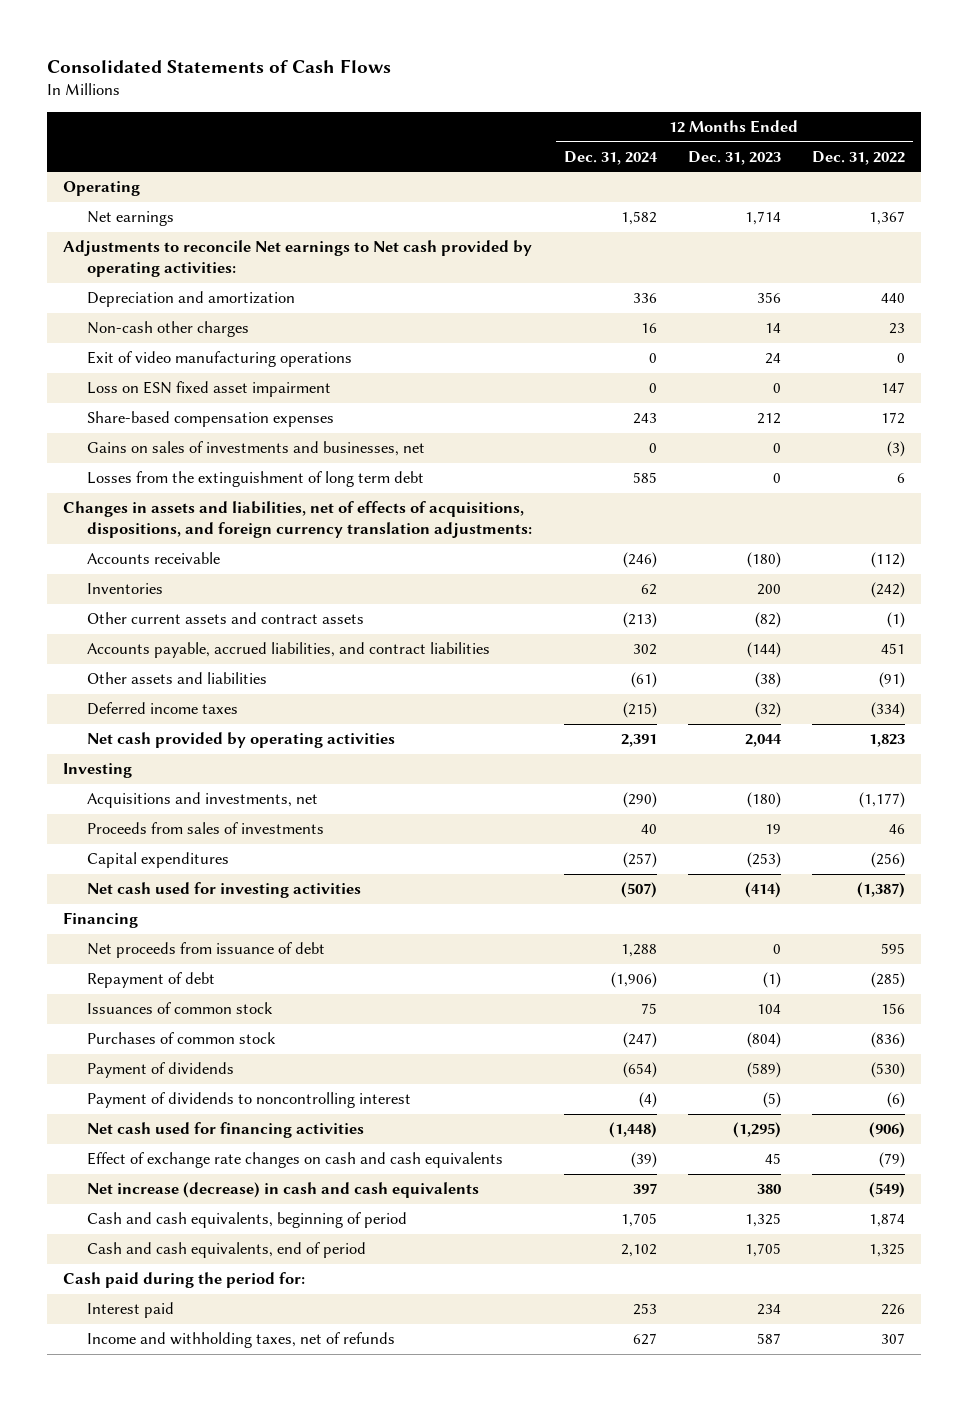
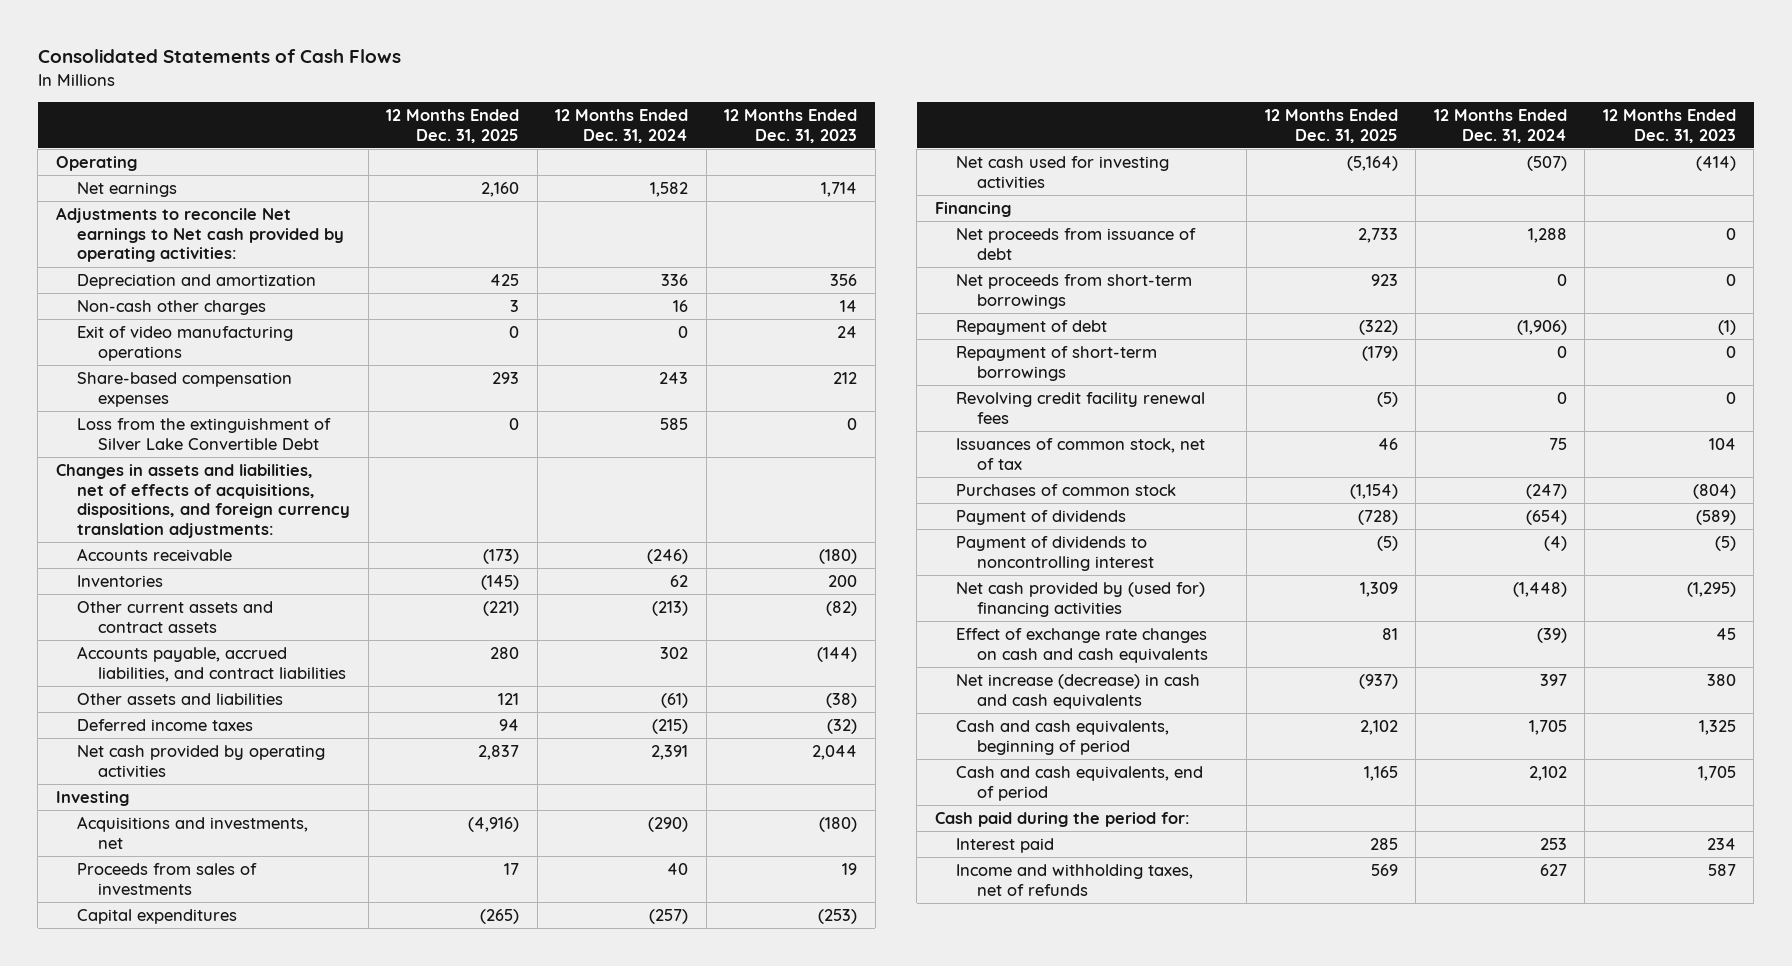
- | 12 Months Ended Dec. 31, 2024 | 12 Months Ended Dec. 31, 2023 | 12 Months Ended Dec. 31, 2022
+ | 12 Months Ended Dec. 31, 2025 | 12 Months Ended Dec. 31, 2024 | 12 Months Ended Dec. 31, 2023
- Loss on ESN fixed asset impairment | 0 | 0 | 147
- Gains on sales of investments and businesses, net | 0 | 0 | (3)
- Losses from the extinguishment of long term debt | 585 | 0 | 6
+ Loss from the extinguishment of Silver Lake Convertible Debt | 0 | 585 | 0
+ Net proceeds from short-term borrowings | 923 | 0 | 0
- Issuances of common stock | 75 | 104 | 156
+ Repayment of short-term borrowings | (179) | 0 | 0
+ Revolving credit facility renewal fees | (5) | 0 | 0
+ Issuances of common stock, net of tax | 46 | 75 | 104
- Net cash used for financing activities | (1,448) | (1,295) | (906)
+ Net cash provided by (used for) financing activities | 1,309 | (1,448) | (1,295)

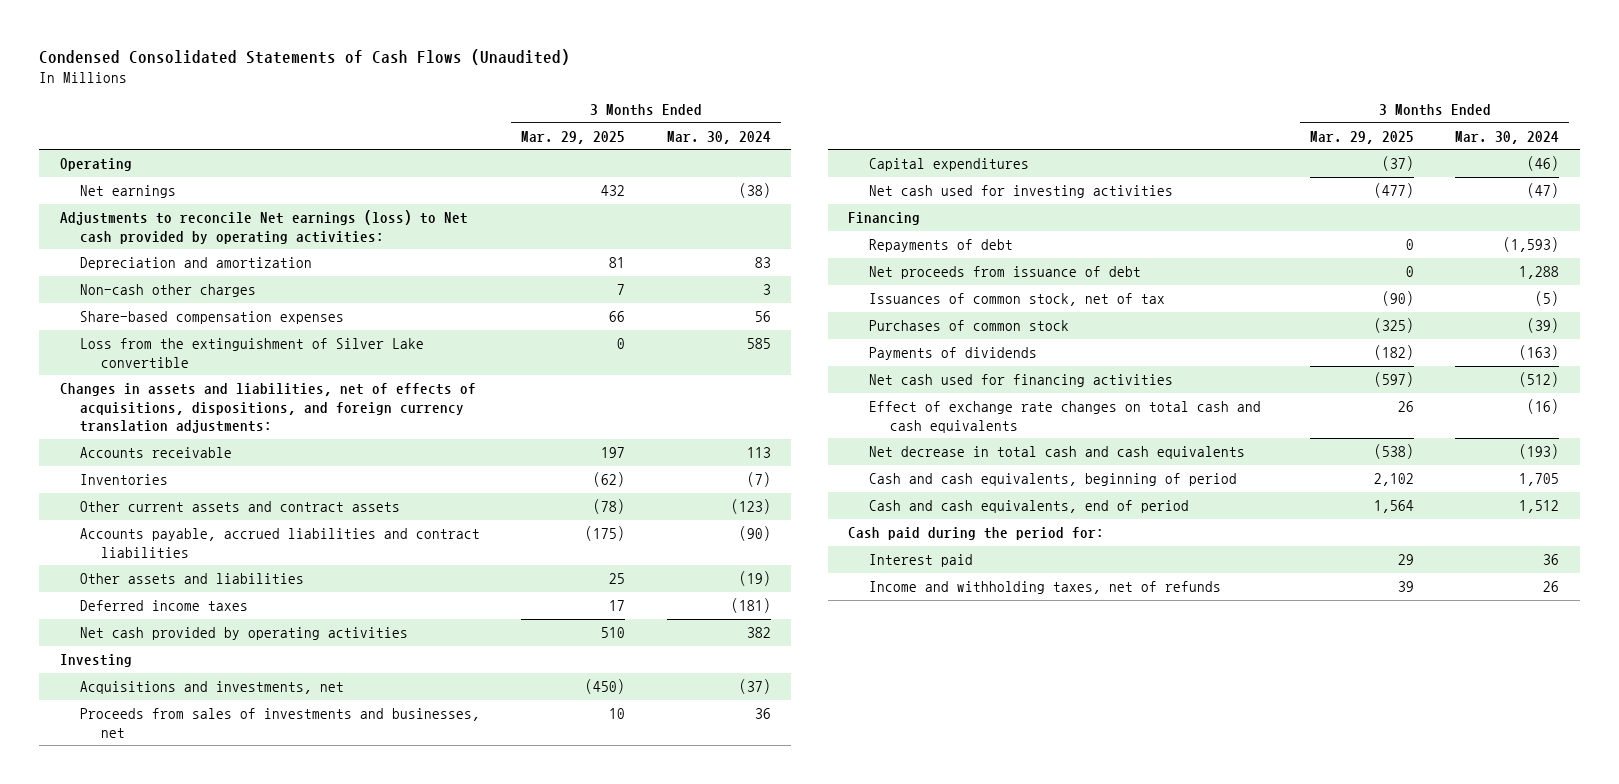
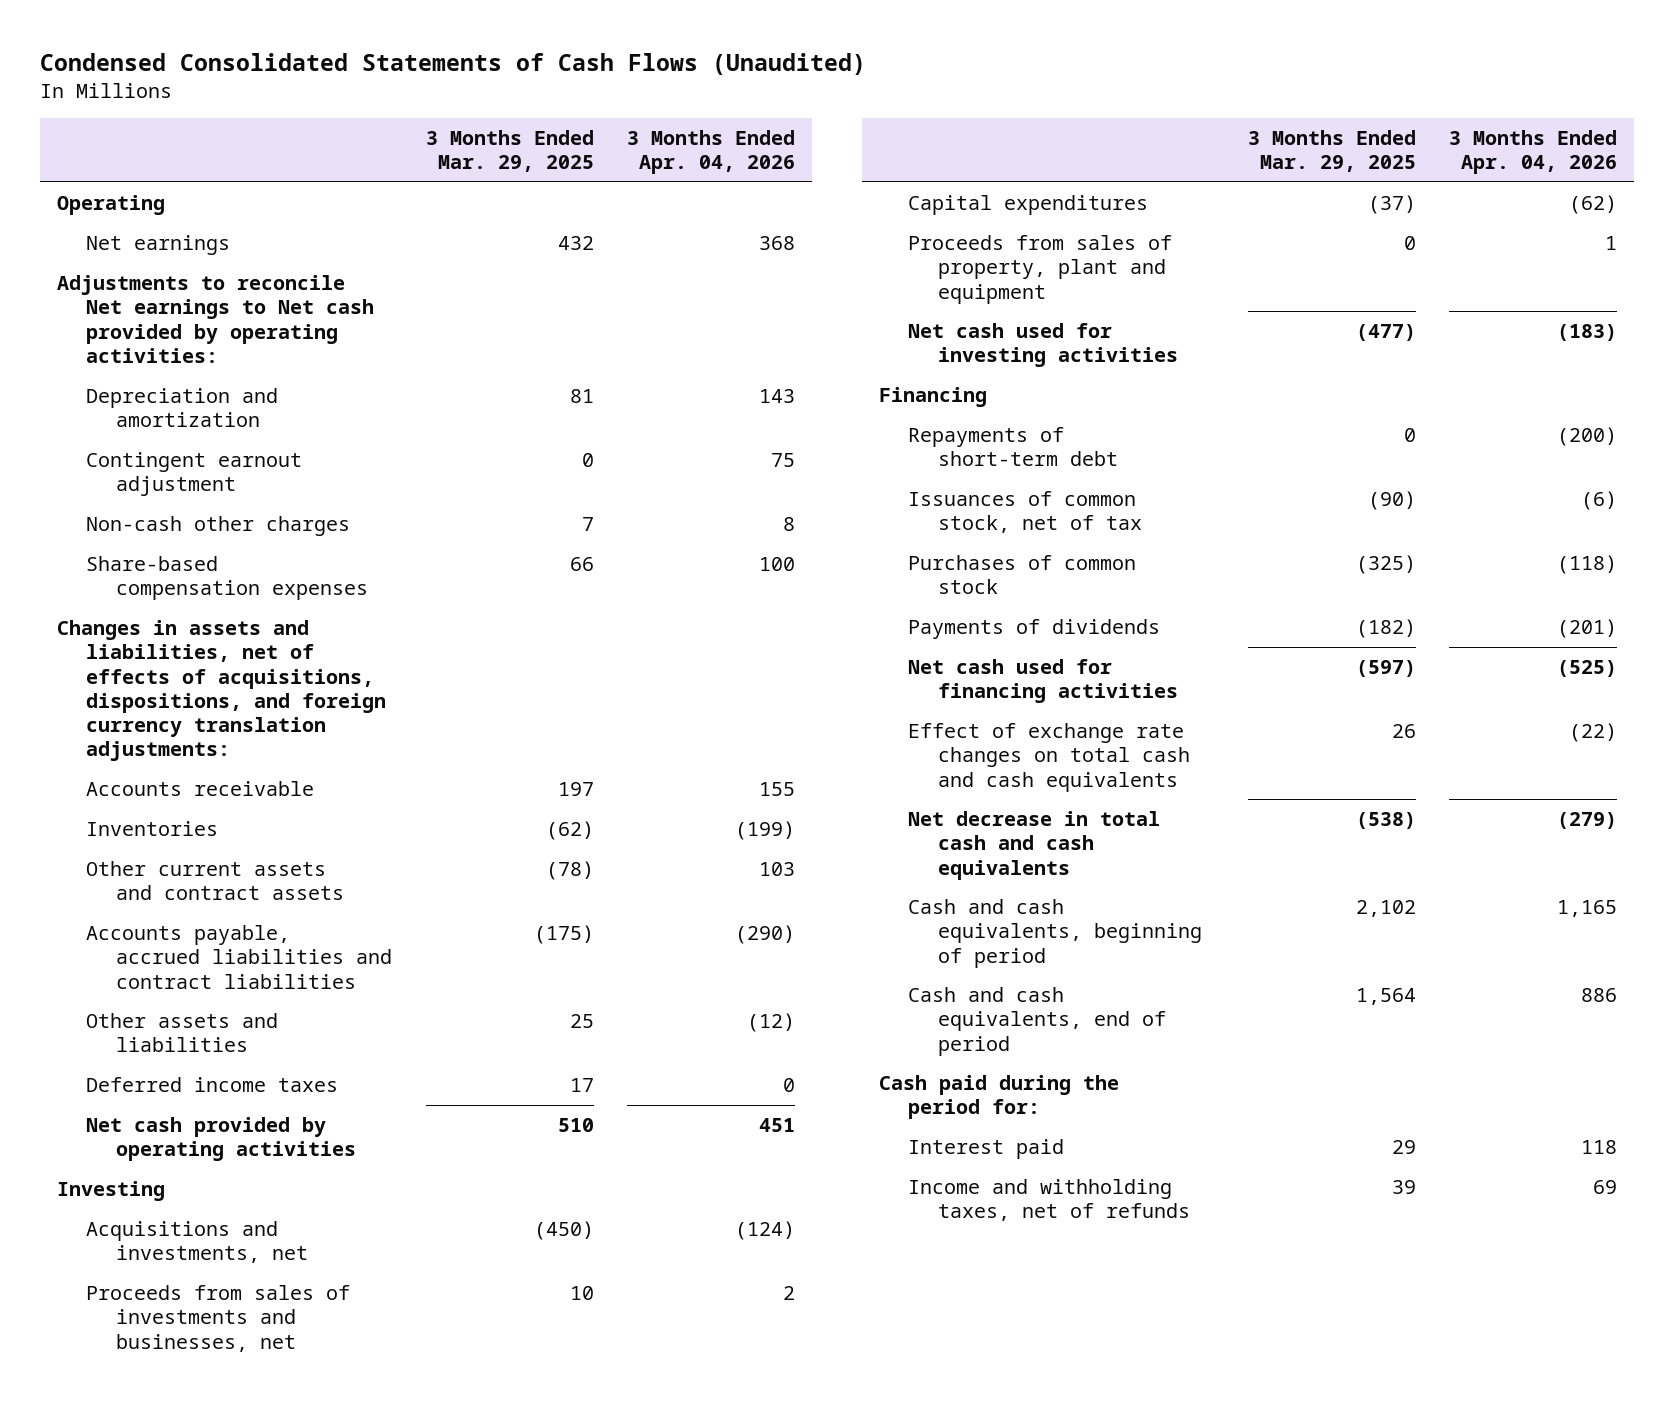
- | 3 Months Ended Mar. 29, 2025 | 3 Months Ended Mar. 30, 2024
+ | 3 Months Ended Mar. 29, 2025 | 3 Months Ended Apr. 04, 2026
- Adjustments to reconcile Net earnings (loss) to Net cash provided by operating activities:
+ Adjustments to reconcile Net earnings to Net cash provided by operating activities:
+ Contingent earnout adjustment | 0 | 75
- Loss from the extinguishment of Silver Lake convertible | 0 | 585
+ Proceeds from sales of property, plant and equipment | 0 | 1
- Repayments of debt | 0 | (1,593)
- Net proceeds from issuance of debt | 0 | 1,288
+ Repayments of short-term debt | 0 | (200)

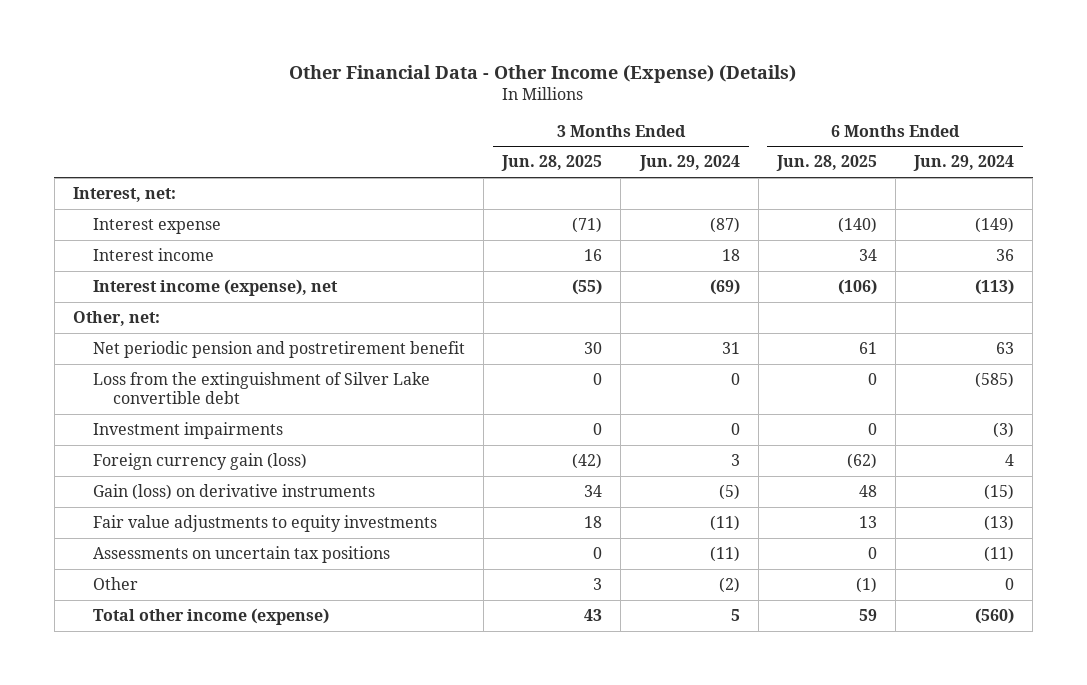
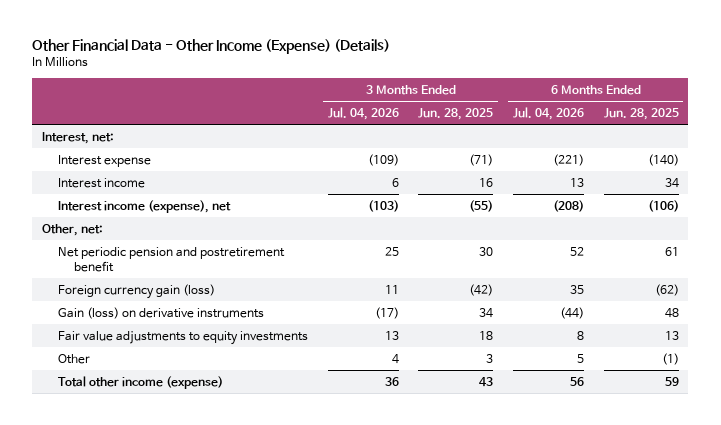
- | 3 Months Ended Jun. 28, 2025 | 3 Months Ended Jun. 29, 2024 | 6 Months Ended Jun. 28, 2025 | 6 Months Ended Jun. 29, 2024
+ | 3 Months Ended Jul. 04, 2026 | 3 Months Ended Jun. 28, 2025 | 6 Months Ended Jul. 04, 2026 | 6 Months Ended Jun. 28, 2025
- Loss from the extinguishment of Silver Lake convertible debt | 0 | 0 | 0 | (585)
- Investment impairments | 0 | 0 | 0 | (3)
- Assessments on uncertain tax positions | 0 | (11) | 0 | (11)

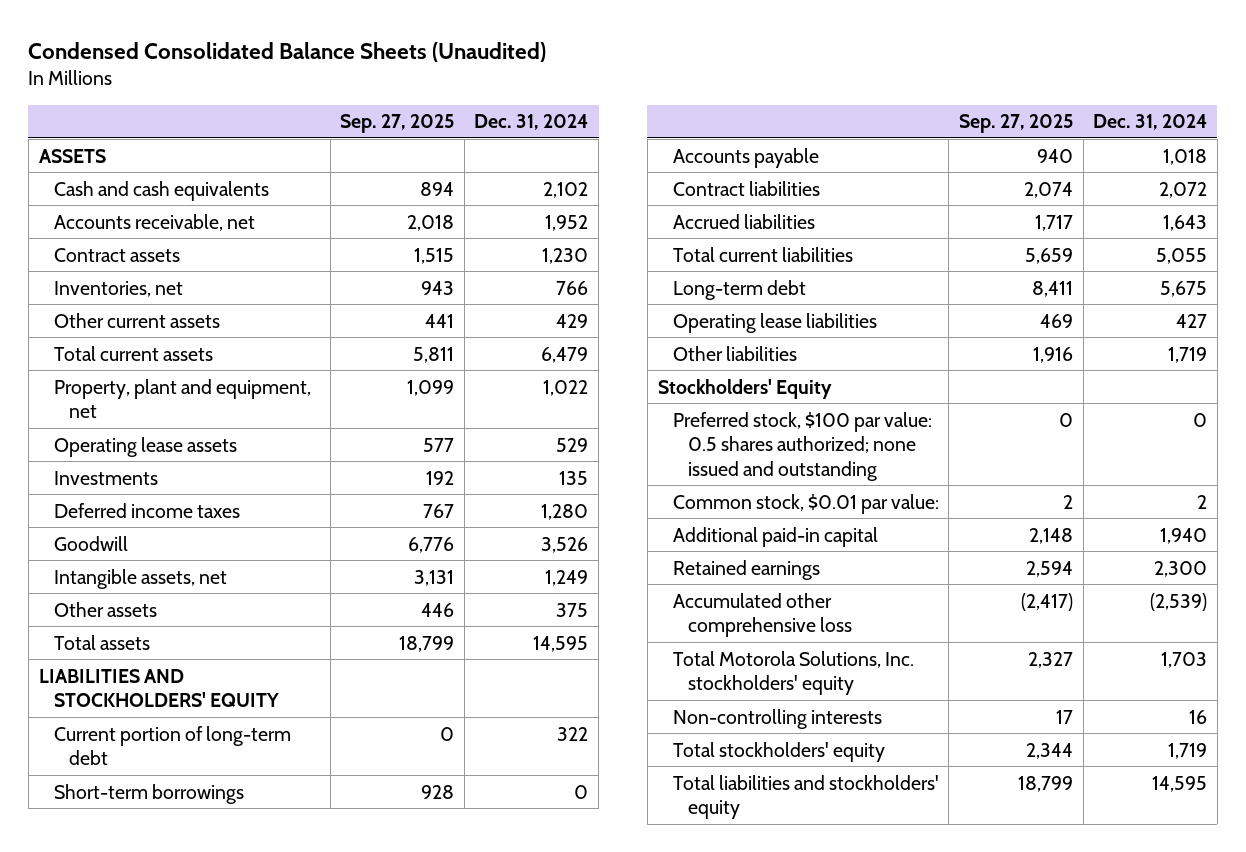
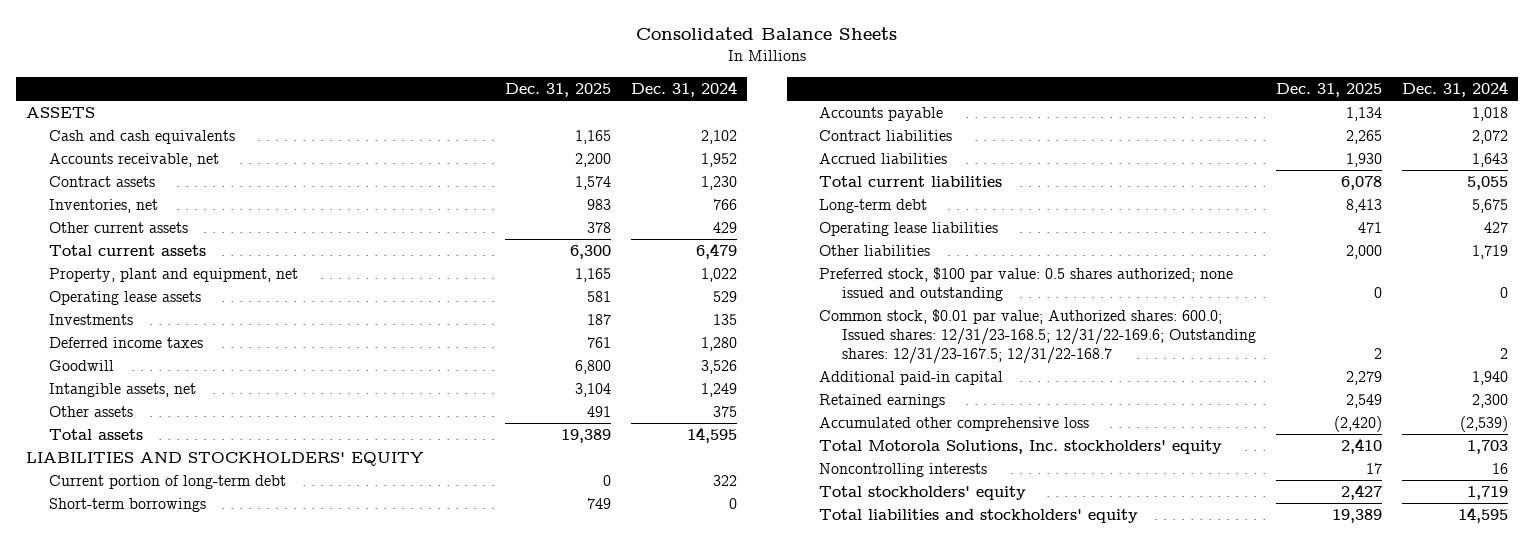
- Condensed Consolidated Balance Sheets (Unaudited)
+ Consolidated Balance Sheets
- | Sep. 27, 2025 | Dec. 31, 2024
+ | Dec. 31, 2025 | Dec. 31, 2024
- Stockholders' Equity
- Common stock, $0.01 par value: | 2 | 2
+ Common stock, $0.01 par value; Authorized shares: 600.0; Issued shares: 12/31/23-168.5; 12/31/22-169.6; Outstanding shares: 12/31/23-167.5; 12/31/22-168.7 | 2 | 2
- Non-controlling interests | 17 | 16
+ Noncontrolling interests | 17 | 16

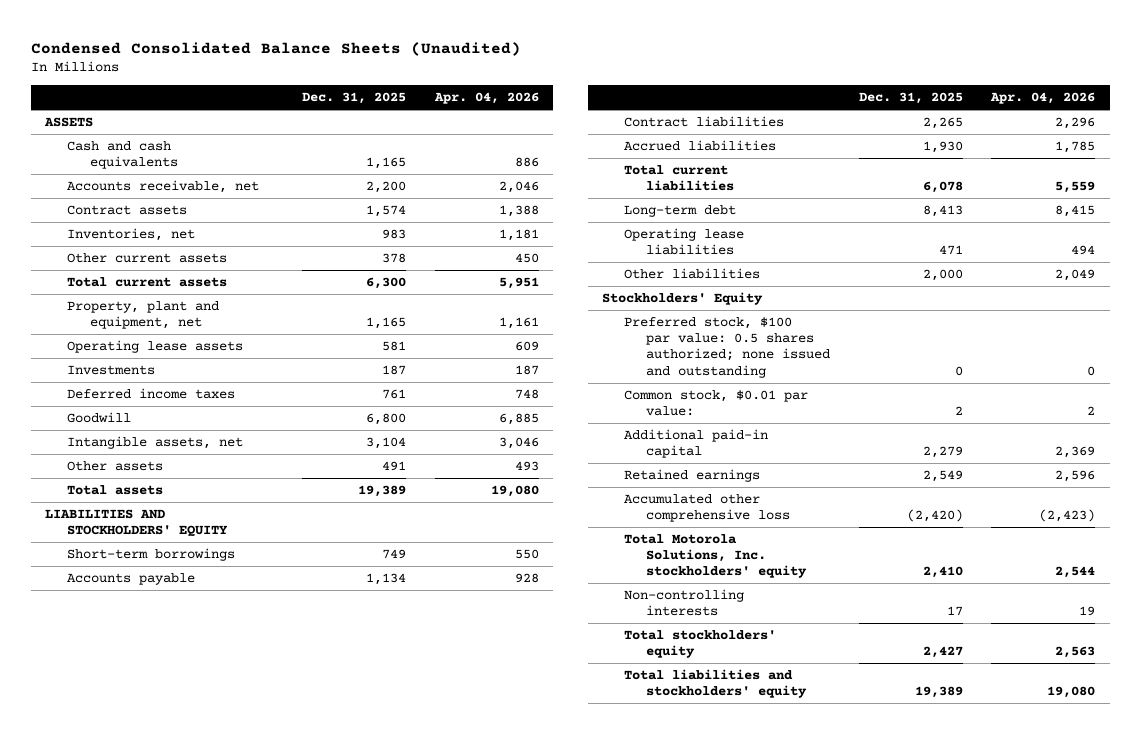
- Consolidated Balance Sheets
+ Condensed Consolidated Balance Sheets (Unaudited)
- | Dec. 31, 2025 | Dec. 31, 2024
+ | Dec. 31, 2025 | Apr. 04, 2026
- Current portion of long-term debt | 0 | 322
+ Stockholders' Equity
- Common stock, $0.01 par value; Authorized shares: 600.0; Issued shares: 12/31/23-168.5; 12/31/22-169.6; Outstanding shares: 12/31/23-167.5; 12/31/22-168.7 | 2 | 2
+ Common stock, $0.01 par value: | 2 | 2
- Noncontrolling interests | 17 | 16
+ Non-controlling interests | 17 | 19

